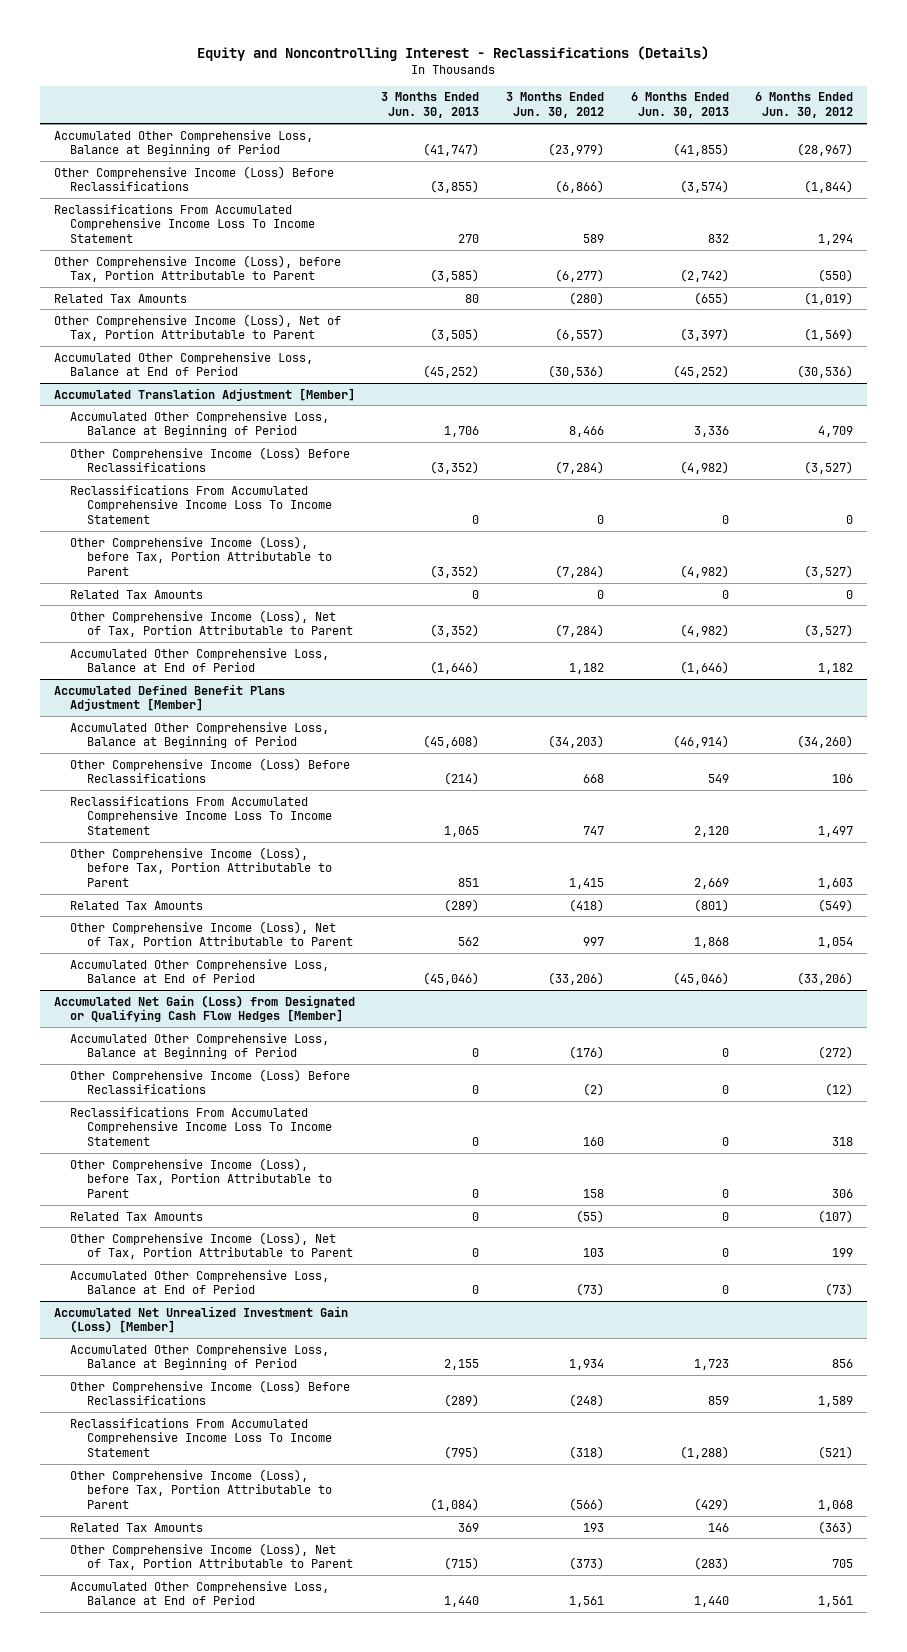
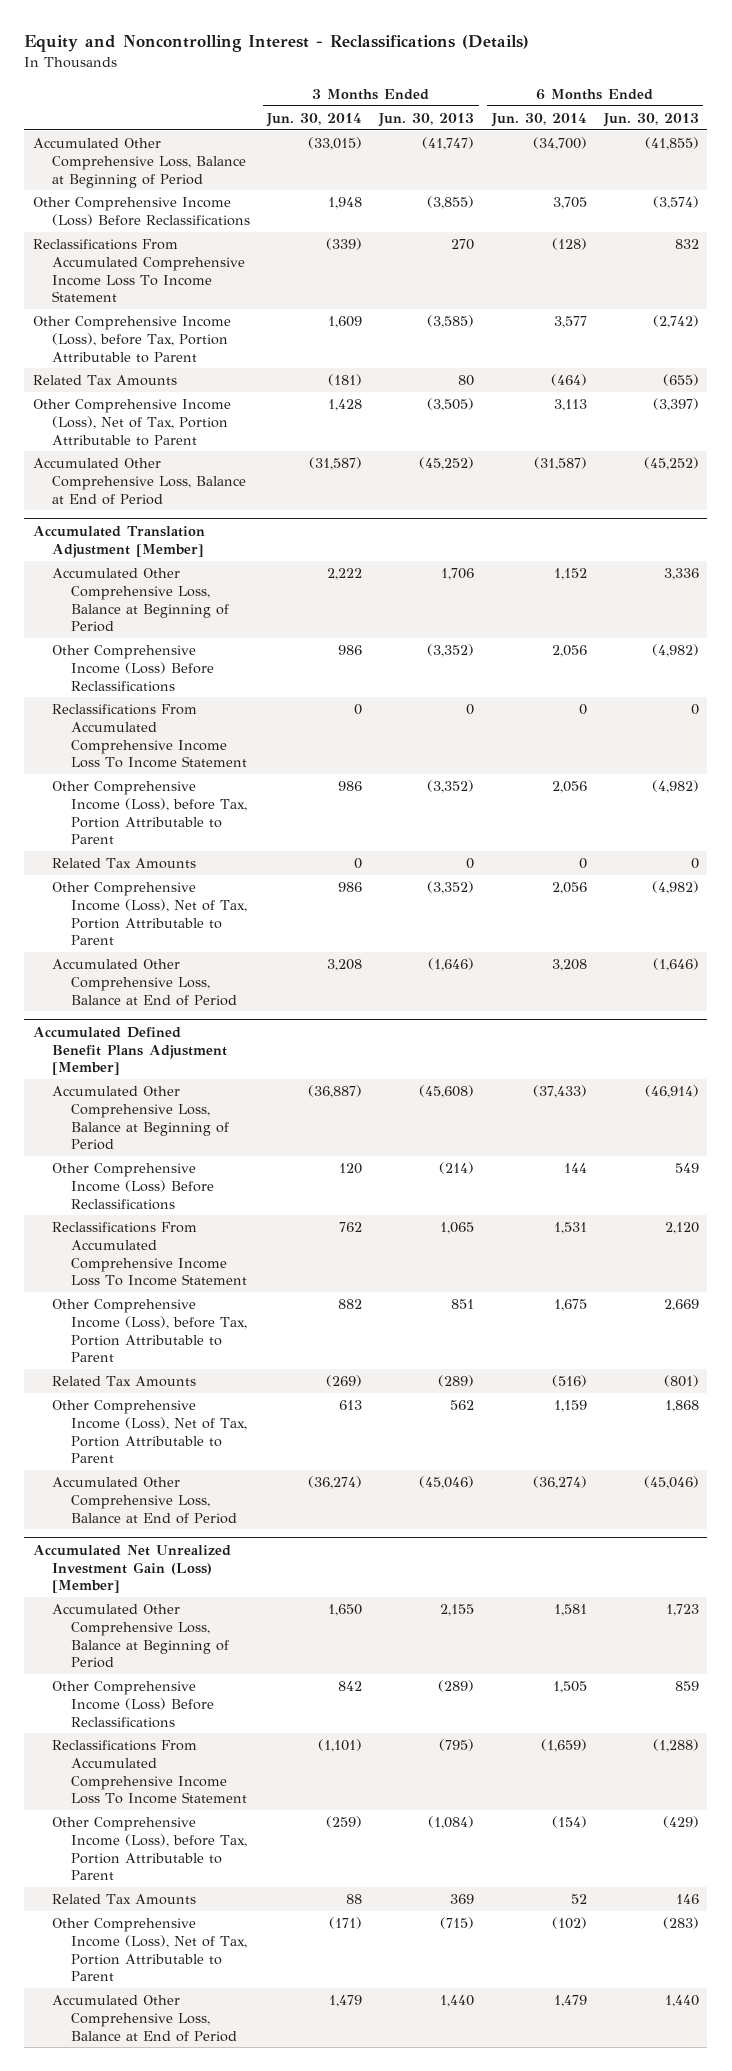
- | 3 Months Ended Jun. 30, 2013 | 3 Months Ended Jun. 30, 2012 | 6 Months Ended Jun. 30, 2013 | 6 Months Ended Jun. 30, 2012
+ | 3 Months Ended Jun. 30, 2014 | 3 Months Ended Jun. 30, 2013 | 6 Months Ended Jun. 30, 2014 | 6 Months Ended Jun. 30, 2013
- Accumulated Net Gain (Loss) from Designated or Qualifying Cash Flow Hedges [Member]
- Accumulated Other Comprehensive Loss, Balance at Beginning of Period | 0 | (176) | 0 | (272)
- Other Comprehensive Income (Loss) Before Reclassifications | 0 | (2) | 0 | (12)
- Reclassifications From Accumulated Comprehensive Income Loss To Income Statement | 0 | 160 | 0 | 318
- Other Comprehensive Income (Loss), before Tax, Portion Attributable to Parent | 0 | 158 | 0 | 306
- Related Tax Amounts | 0 | (55) | 0 | (107)
- Other Comprehensive Income (Loss), Net of Tax, Portion Attributable to Parent | 0 | 103 | 0 | 199
- Accumulated Other Comprehensive Loss, Balance at End of Period | 0 | (73) | 0 | (73)

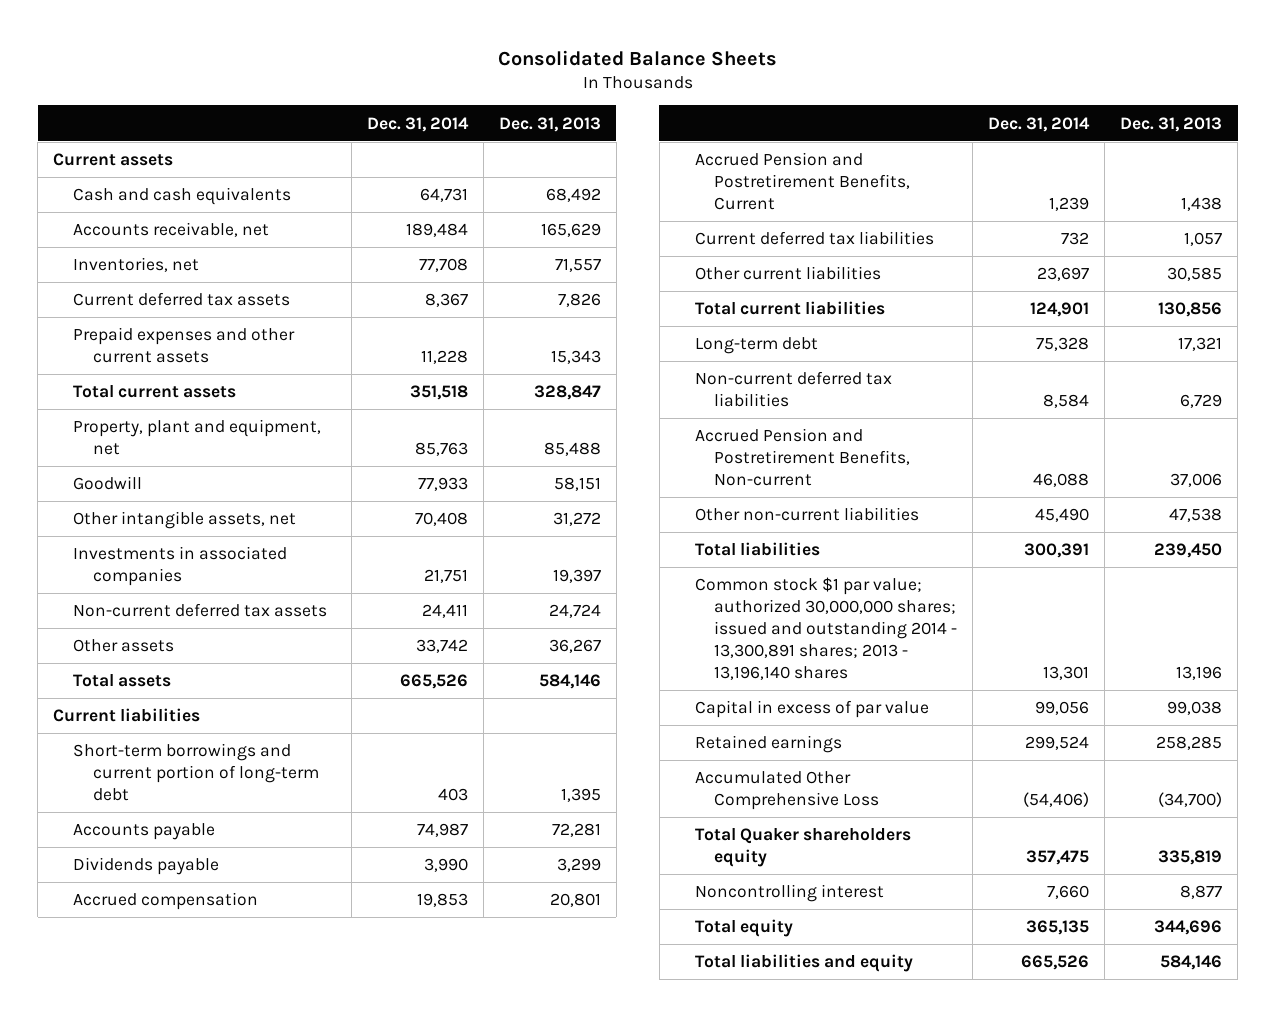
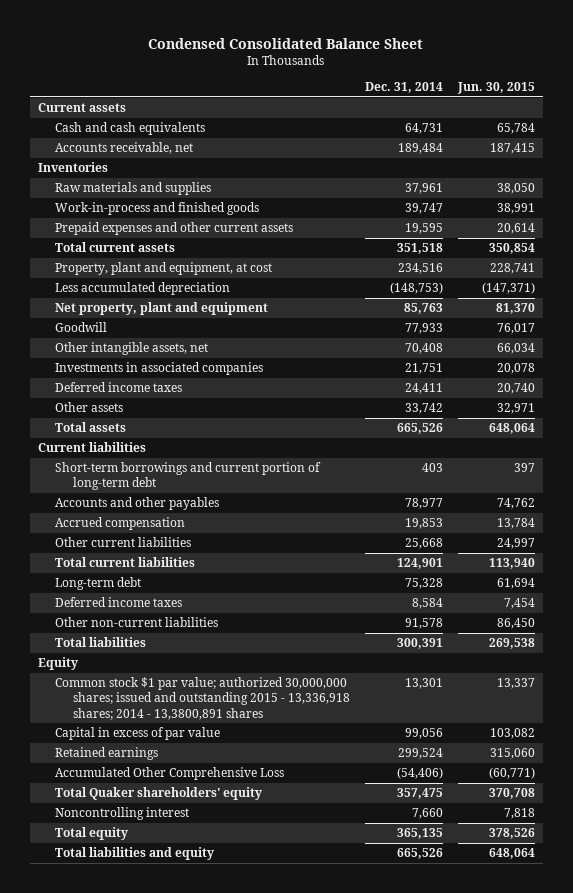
- Consolidated Balance Sheets
+ Condensed Consolidated Balance Sheet
- | Dec. 31, 2014 | Dec. 31, 2013
+ | Dec. 31, 2014 | Jun. 30, 2015
- Inventories, net | 77,708 | 71,557
- Current deferred tax assets | 8,367 | 7,826
- Prepaid expenses and other current assets | 11,228 | 15,343
+ Inventories
+ Raw materials and supplies | 37,961 | 38,050
+ Work-in-process and finished goods | 39,747 | 38,991
+ Prepaid expenses and other current assets | 19,595 | 20,614
- Property, plant and equipment, net | 85,763 | 85,488
+ Property, plant and equipment, at cost | 234,516 | 228,741
+ Less accumulated depreciation | (148,753) | (147,371)
+ Net property, plant and equipment | 85,763 | 81,370
- Non-current deferred tax assets | 24,411 | 24,724
+ Deferred income taxes | 24,411 | 20,740
- Accounts payable | 74,987 | 72,281
- Dividends payable | 3,990 | 3,299
+ Accounts and other payables | 78,977 | 74,762
- Accrued Pension and Postretirement Benefits, Current | 1,239 | 1,438
- Current deferred tax liabilities | 732 | 1,057
- Other current liabilities | 23,697 | 30,585
+ Other current liabilities | 25,668 | 24,997
- Non-current deferred tax liabilities | 8,584 | 6,729
- Accrued Pension and Postretirement Benefits, Non-current | 46,088 | 37,006
- Other non-current liabilities | 45,490 | 47,538
+ Deferred income taxes | 8,584 | 7,454
+ Other non-current liabilities | 91,578 | 86,450
- Common stock $1 par value; authorized 30,000,000 shares; issued and outstanding 2014 - 13,300,891 shares; 2013 - 13,196,140 shares | 13,301 | 13,196
+ Equity
+ Common stock $1 par value; authorized 30,000,000 shares; issued and outstanding 2015 - 13,336,918 shares; 2014 - 13,3800,891 shares | 13,301 | 13,337
- Total Quaker shareholders equity | 357,475 | 335,819
+ Total Quaker shareholders' equity | 357,475 | 370,708

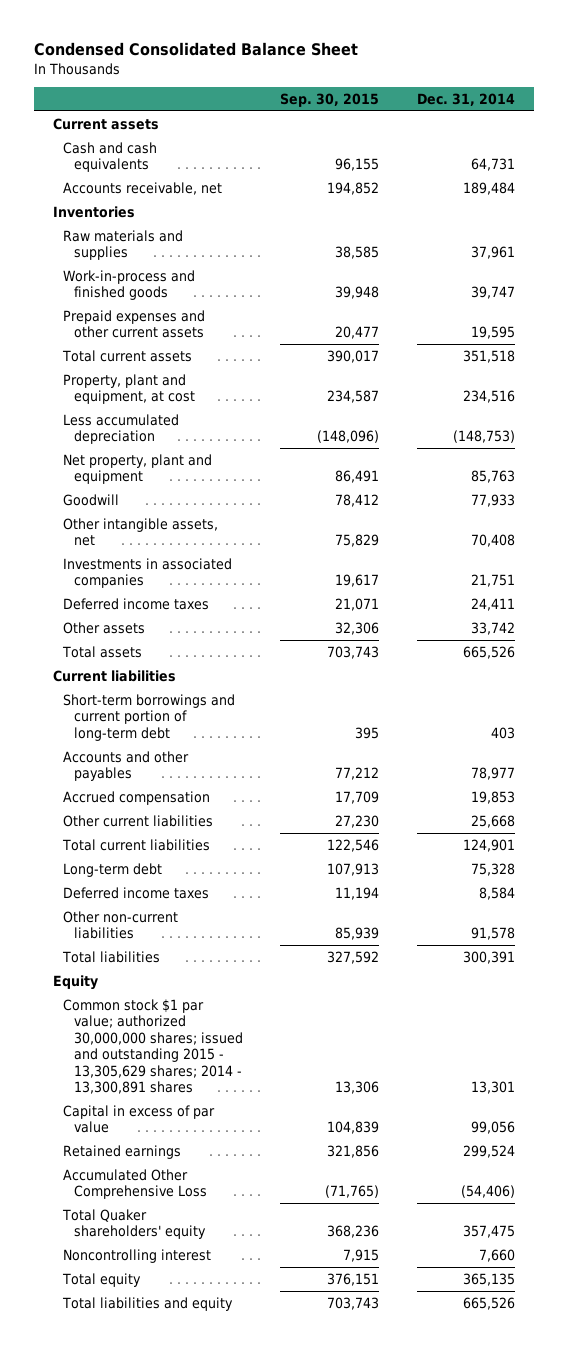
- | Dec. 31, 2014 | Jun. 30, 2015
+ | Sep. 30, 2015 | Dec. 31, 2014
- Common stock $1 par value; authorized 30,000,000 shares; issued and outstanding 2015 - 13,336,918 shares; 2014 - 13,3800,891 shares | 13,301 | 13,337
+ Common stock $1 par value; authorized 30,000,000 shares; issued and outstanding 2015 - 13,305,629 shares; 2014 - 13,300,891 shares | 13,306 | 13,301

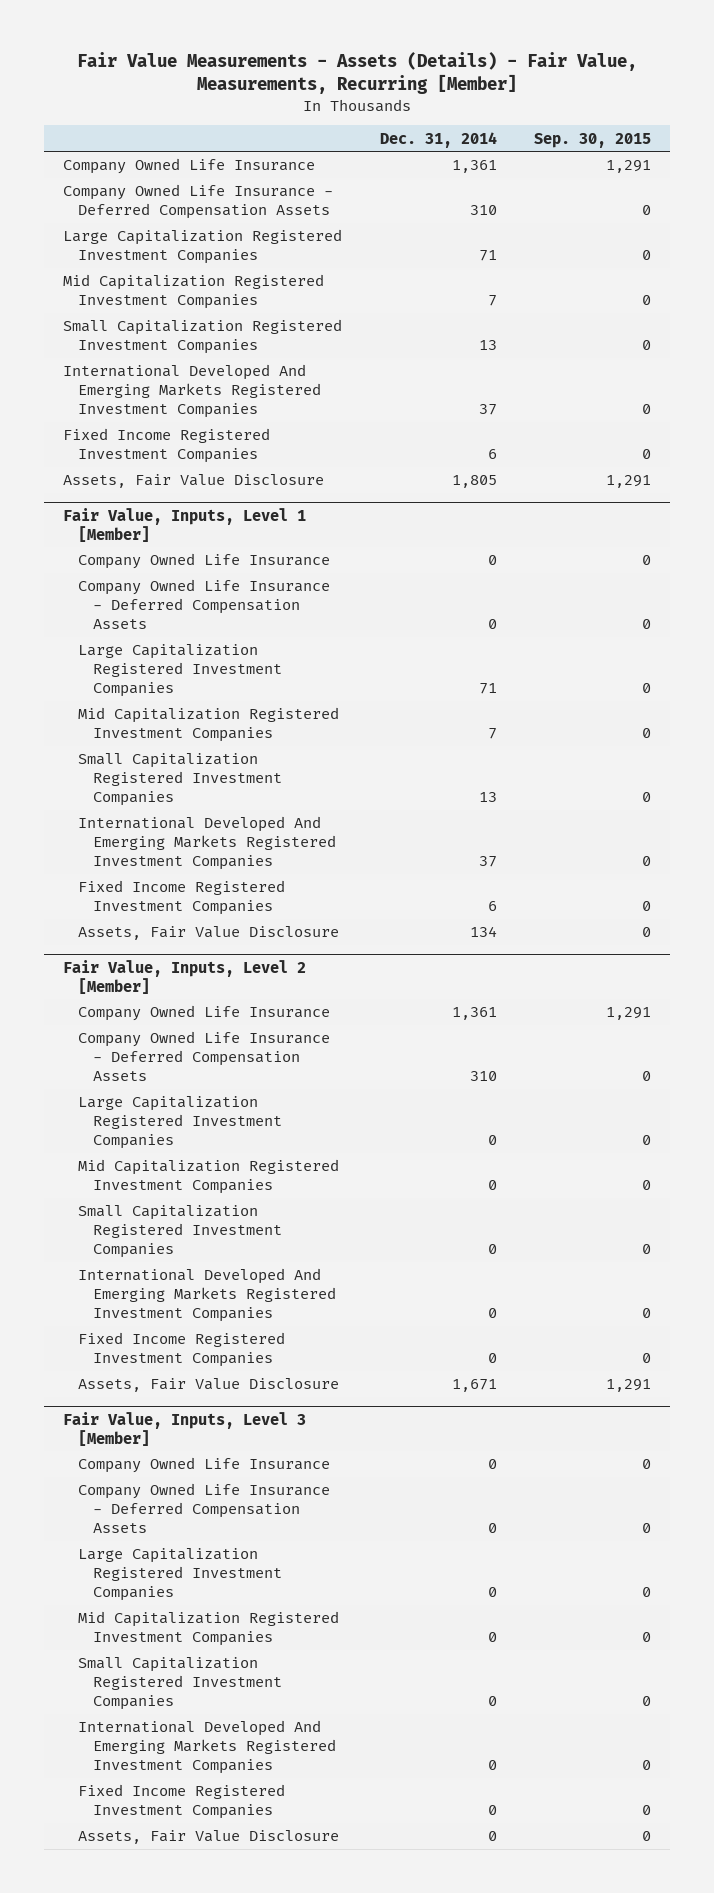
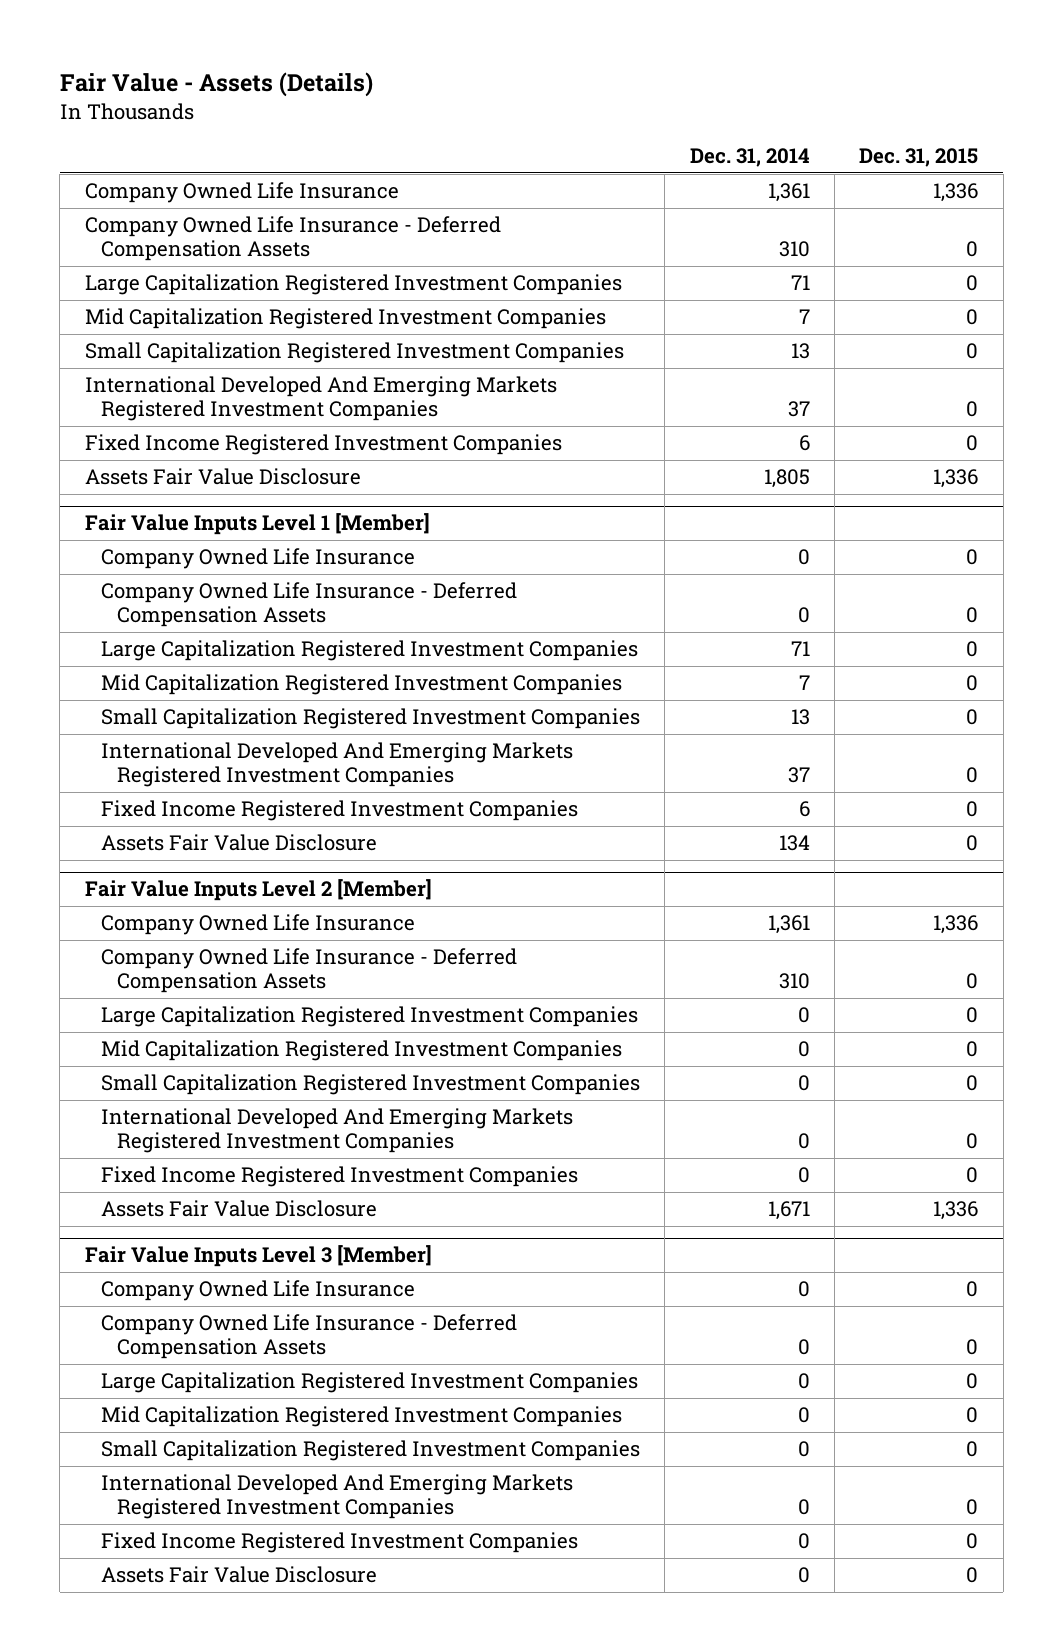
- Fair Value Measurements - Assets (Details) - Fair Value, Measurements, Recurring [Member]
+ Fair Value - Assets (Details)
- | Dec. 31, 2014 | Sep. 30, 2015
+ | Dec. 31, 2014 | Dec. 31, 2015
- Assets, Fair Value Disclosure | 1,805 | 1,291
- Fair Value, Inputs, Level 1 [Member]
+ Assets Fair Value Disclosure | 1,805 | 1,336
+ Fair Value Inputs Level 1 [Member]
- Assets, Fair Value Disclosure | 134 | 0
- Fair Value, Inputs, Level 2 [Member]
+ Assets Fair Value Disclosure | 134 | 0
+ Fair Value Inputs Level 2 [Member]
- Assets, Fair Value Disclosure | 1,671 | 1,291
- Fair Value, Inputs, Level 3 [Member]
+ Assets Fair Value Disclosure | 1,671 | 1,336
+ Fair Value Inputs Level 3 [Member]
- Assets, Fair Value Disclosure | 0 | 0
+ Assets Fair Value Disclosure | 0 | 0

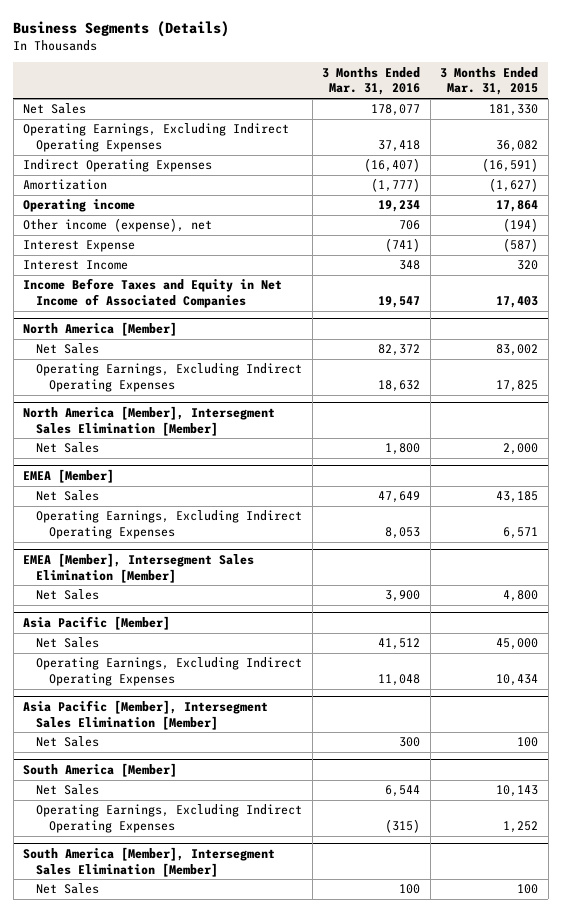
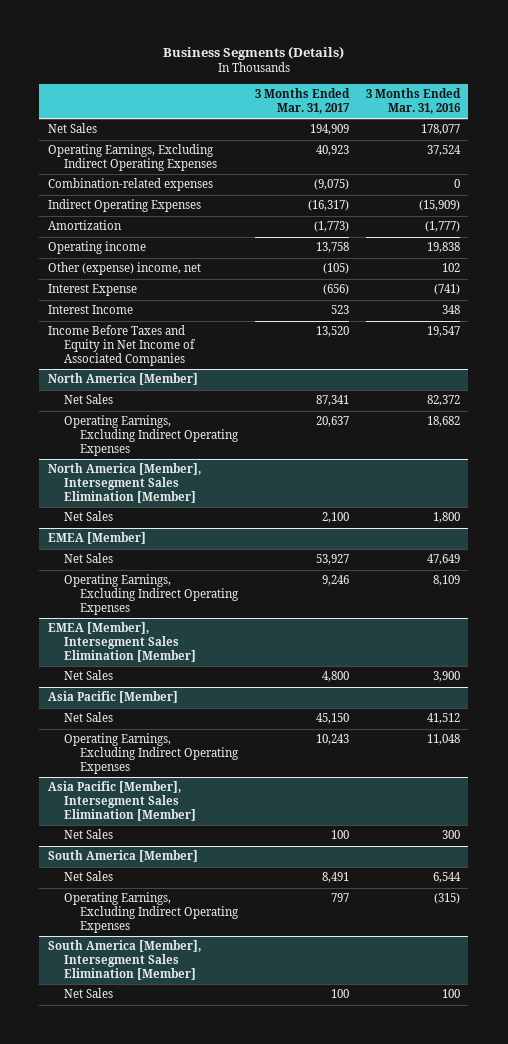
- | 3 Months Ended Mar. 31, 2016 | 3 Months Ended Mar. 31, 2015
+ | 3 Months Ended Mar. 31, 2017 | 3 Months Ended Mar. 31, 2016
- Operating Earnings, Excluding Indirect Operating Expenses | 37,418 | 36,082
- Indirect Operating Expenses | (16,407) | (16,591)
+ Operating Earnings, Excluding Indirect Operating Expenses | 40,923 | 37,524
+ Combination-related expenses | (9,075) | 0
+ Indirect Operating Expenses | (16,317) | (15,909)
- Operating income | 19,234 | 17,864
- Other income (expense), net | 706 | (194)
+ Operating income | 13,758 | 19,838
+ Other (expense) income, net | (105) | 102
@ North America [Member]
- Operating Earnings, Excluding Indirect Operating Expenses | 18,632 | 17,825
+ Operating Earnings, Excluding Indirect Operating Expenses | 20,637 | 18,682
@ EMEA [Member]
- Operating Earnings, Excluding Indirect Operating Expenses | 8,053 | 6,571
+ Operating Earnings, Excluding Indirect Operating Expenses | 9,246 | 8,109

